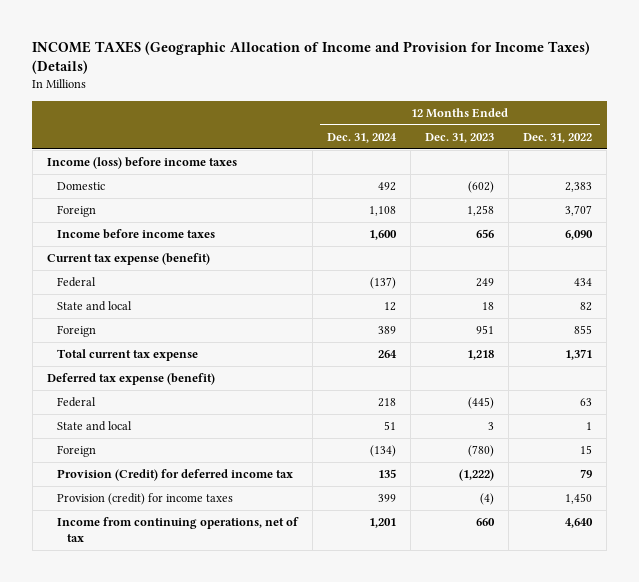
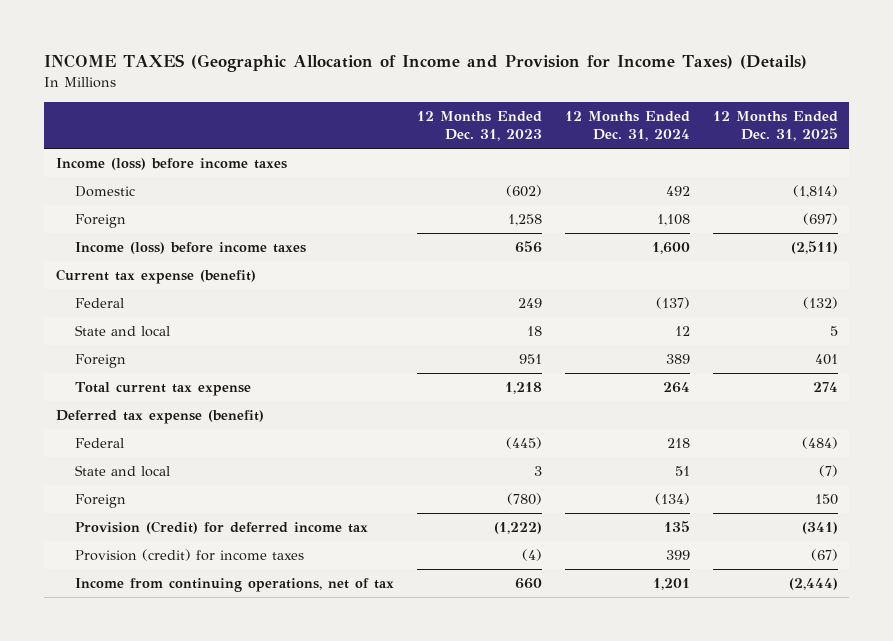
- | 12 Months Ended Dec. 31, 2024 | 12 Months Ended Dec. 31, 2023 | 12 Months Ended Dec. 31, 2022
+ | 12 Months Ended Dec. 31, 2023 | 12 Months Ended Dec. 31, 2024 | 12 Months Ended Dec. 31, 2025
- Income before income taxes | 1,600 | 656 | 6,090
+ Income (loss) before income taxes | 656 | 1,600 | (2,511)

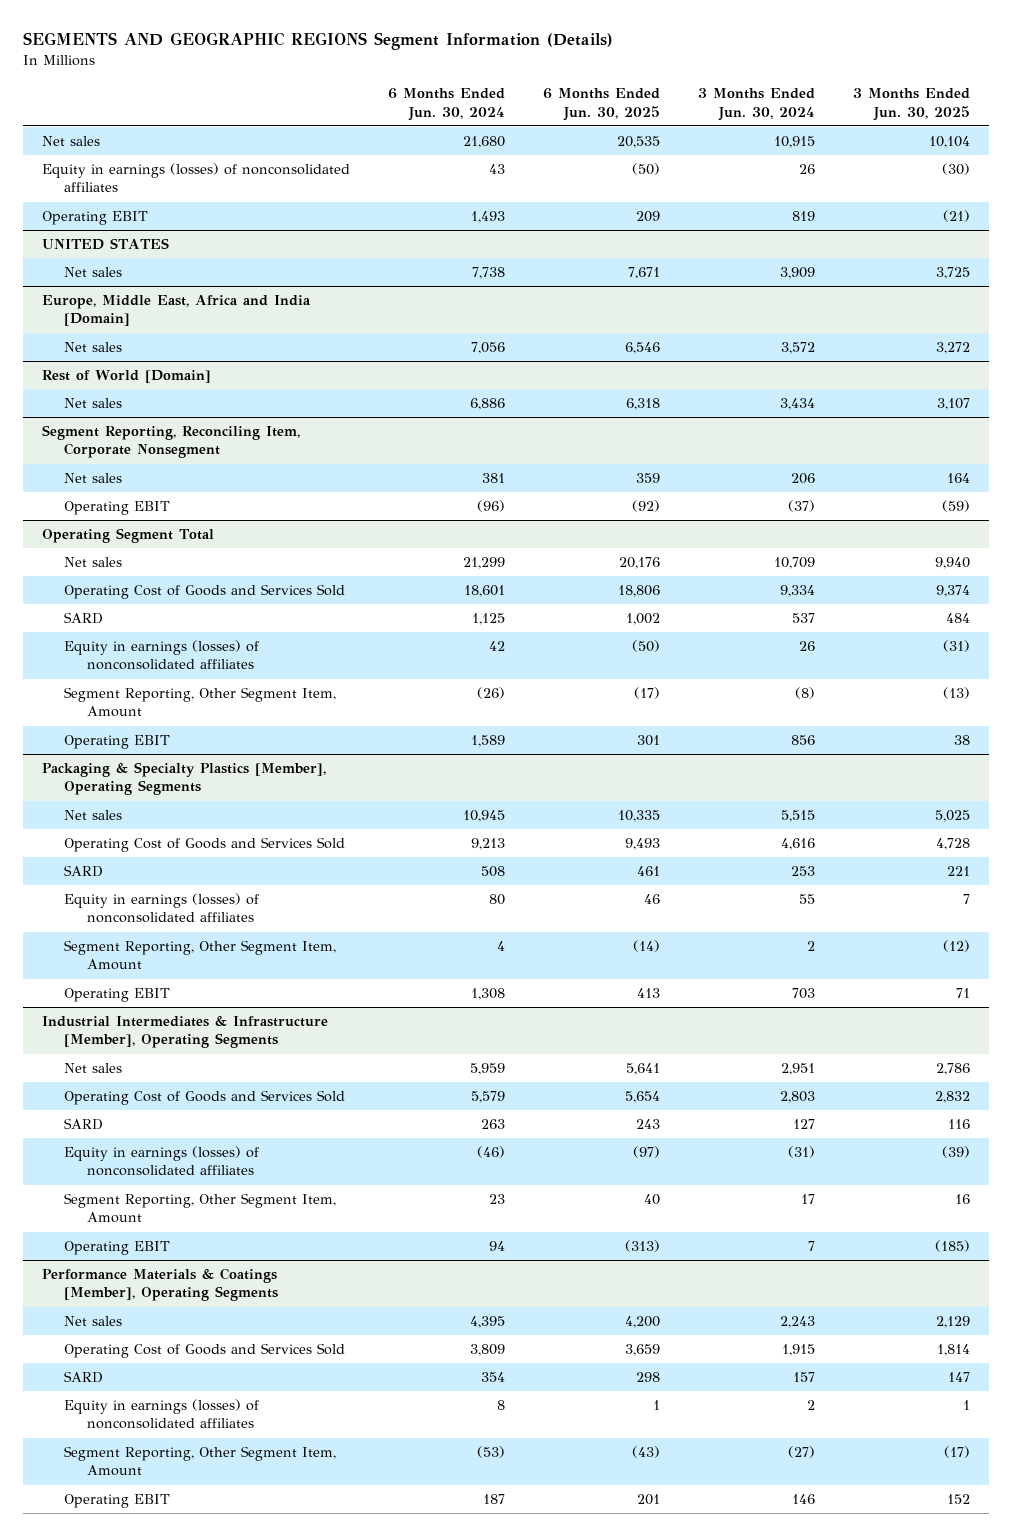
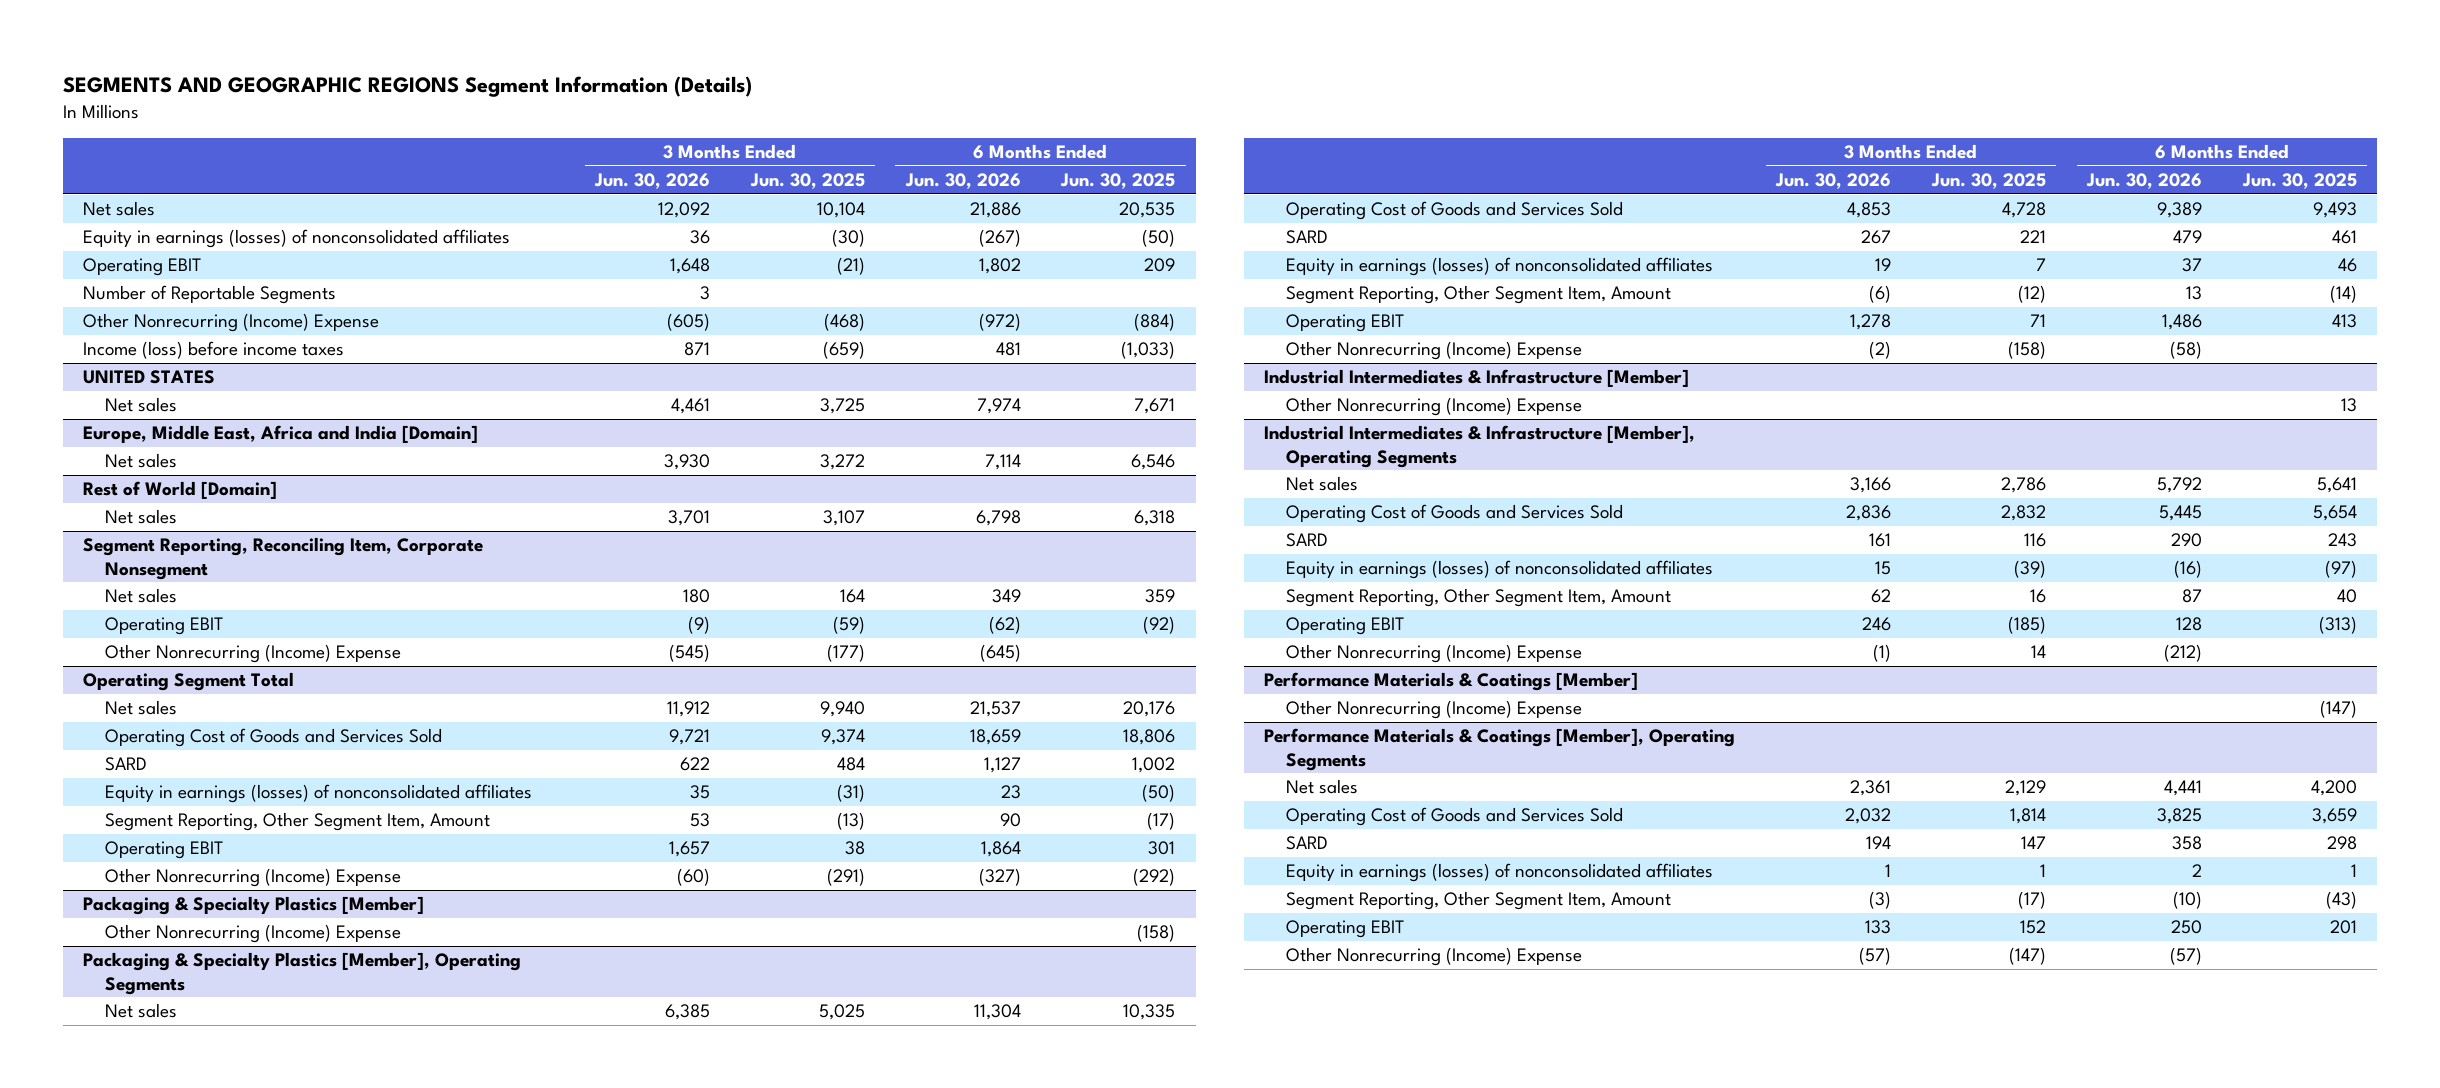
- | 6 Months Ended Jun. 30, 2024 | 6 Months Ended Jun. 30, 2025 | 3 Months Ended Jun. 30, 2024 | 3 Months Ended Jun. 30, 2025
+ | 3 Months Ended Jun. 30, 2026 | 3 Months Ended Jun. 30, 2025 | 6 Months Ended Jun. 30, 2026 | 6 Months Ended Jun. 30, 2025
+ Number of Reportable Segments | 3 | | |
+ Other Nonrecurring (Income) Expense | (605) | (468) | (972) | (884)
+ Income (loss) before income taxes | 871 | (659) | 481 | (1,033)
@ Segment Reporting, Reconciling Item, Corporate Nonsegment
+ Other Nonrecurring (Income) Expense | (545) | (177) | (645) |
@ Operating Segment Total
+ Other Nonrecurring (Income) Expense | (60) | (291) | (327) | (292)
+ Packaging & Specialty Plastics [Member]
+ Other Nonrecurring (Income) Expense | | | | (158)
@ Packaging & Specialty Plastics [Member], Operating Segments
+ Other Nonrecurring (Income) Expense | (2) | (158) | (58) |
+ Industrial Intermediates & Infrastructure [Member]
+ Other Nonrecurring (Income) Expense | | | | 13
@ Industrial Intermediates & Infrastructure [Member], Operating Segments
+ Other Nonrecurring (Income) Expense | (1) | 14 | (212) |
+ Performance Materials & Coatings [Member]
+ Other Nonrecurring (Income) Expense | | | | (147)
@ Performance Materials & Coatings [Member], Operating Segments
+ Other Nonrecurring (Income) Expense | (57) | (147) | (57) |

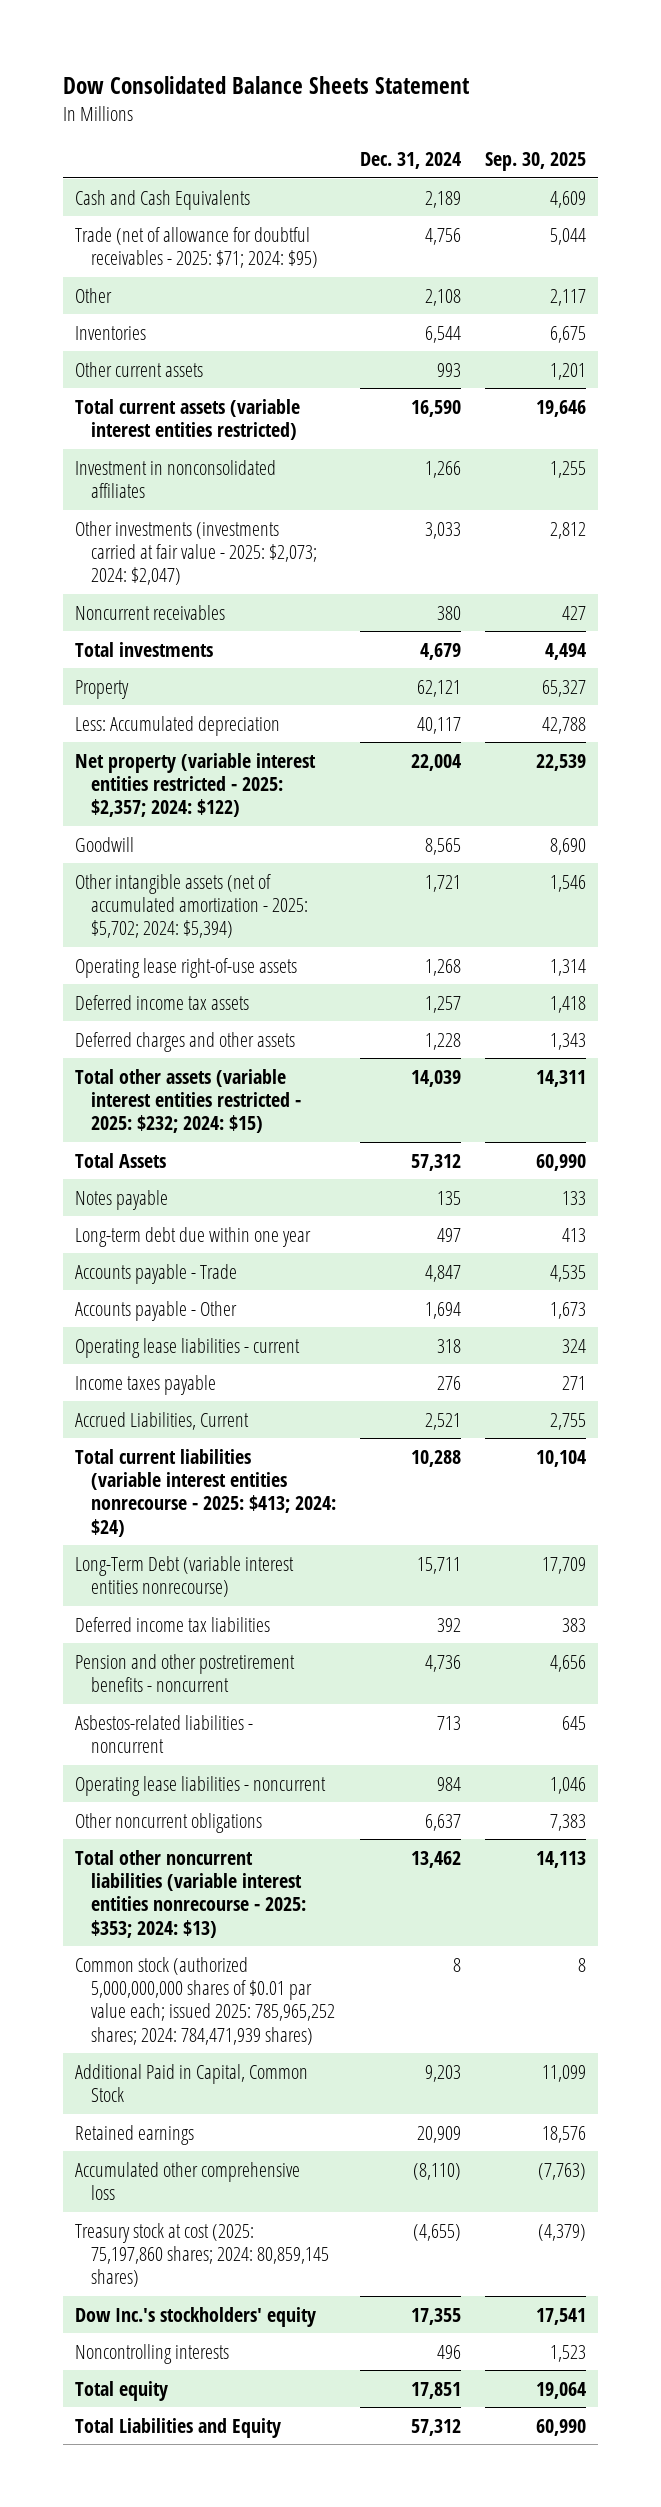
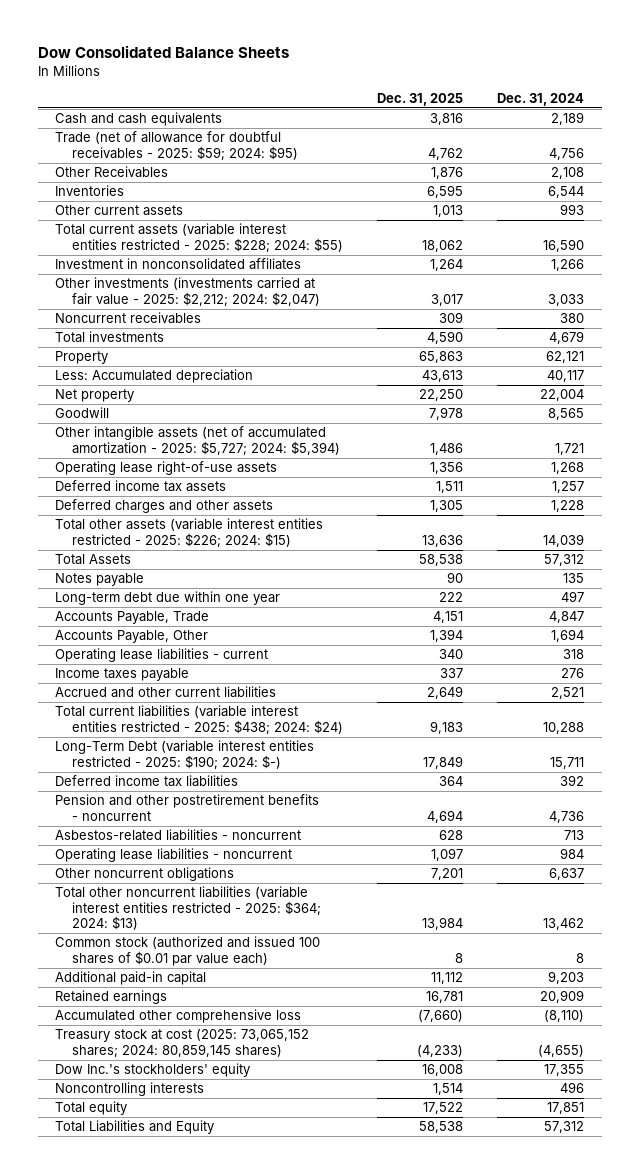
- Dow Consolidated Balance Sheets Statement
+ Dow Consolidated Balance Sheets
- | Dec. 31, 2024 | Sep. 30, 2025
+ | Dec. 31, 2025 | Dec. 31, 2024
- Cash and Cash Equivalents | 2,189 | 4,609
- Trade (net of allowance for doubtful receivables - 2025: $71; 2024: $95) | 4,756 | 5,044
- Other | 2,108 | 2,117
+ Cash and cash equivalents | 3,816 | 2,189
+ Trade (net of allowance for doubtful receivables - 2025: $59; 2024: $95) | 4,762 | 4,756
+ Other Receivables | 1,876 | 2,108
- Total current assets (variable interest entities restricted) | 16,590 | 19,646
+ Total current assets (variable interest entities restricted - 2025: $228; 2024: $55) | 18,062 | 16,590
- Other investments (investments carried at fair value - 2025: $2,073; 2024: $2,047) | 3,033 | 2,812
+ Other investments (investments carried at fair value - 2025: $2,212; 2024: $2,047) | 3,017 | 3,033
- Net property (variable interest entities restricted - 2025: $2,357; 2024: $122) | 22,004 | 22,539
+ Net property | 22,250 | 22,004
- Other intangible assets (net of accumulated amortization - 2025: $5,702; 2024: $5,394) | 1,721 | 1,546
+ Other intangible assets (net of accumulated amortization - 2025: $5,727; 2024: $5,394) | 1,486 | 1,721
- Total other assets (variable interest entities restricted - 2025: $232; 2024: $15) | 14,039 | 14,311
+ Total other assets (variable interest entities restricted - 2025: $226; 2024: $15) | 13,636 | 14,039
- Accounts payable - Trade | 4,847 | 4,535
- Accounts payable - Other | 1,694 | 1,673
+ Accounts Payable, Trade | 4,151 | 4,847
+ Accounts Payable, Other | 1,394 | 1,694
- Accrued Liabilities, Current | 2,521 | 2,755
- Total current liabilities (variable interest entities nonrecourse - 2025: $413; 2024: $24) | 10,288 | 10,104
- Long-Term Debt (variable interest entities nonrecourse) | 15,711 | 17,709
+ Accrued and other current liabilities | 2,649 | 2,521
+ Total current liabilities (variable interest entities restricted - 2025: $438; 2024: $24) | 9,183 | 10,288
+ Long-Term Debt (variable interest entities restricted - 2025: $190; 2024: $-) | 17,849 | 15,711
- Total other noncurrent liabilities (variable interest entities nonrecourse - 2025: $353; 2024: $13) | 13,462 | 14,113
- Common stock (authorized 5,000,000,000 shares of $0.01 par value each; issued 2025: 785,965,252 shares; 2024: 784,471,939 shares) | 8 | 8
- Additional Paid in Capital, Common Stock | 9,203 | 11,099
+ Total other noncurrent liabilities (variable interest entities restricted - 2025: $364; 2024: $13) | 13,984 | 13,462
+ Common stock (authorized and issued 100 shares of $0.01 par value each) | 8 | 8
+ Additional paid-in capital | 11,112 | 9,203
- Treasury stock at cost (2025: 75,197,860 shares; 2024: 80,859,145 shares) | (4,655) | (4,379)
+ Treasury stock at cost (2025: 73,065,152 shares; 2024: 80,859,145 shares) | (4,233) | (4,655)

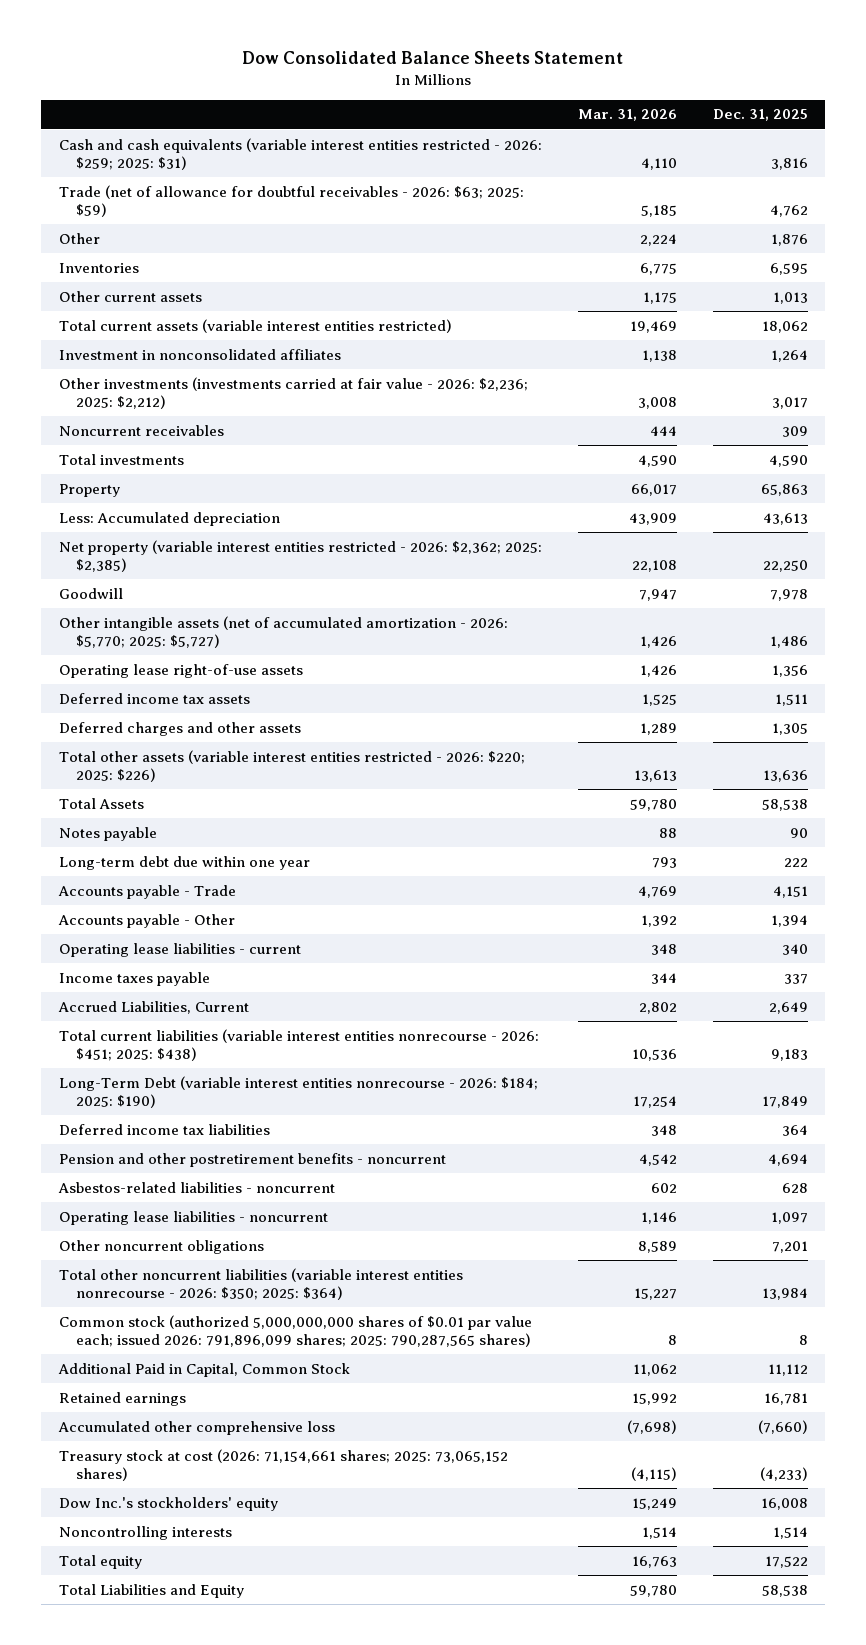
- Dow Consolidated Balance Sheets
+ Dow Consolidated Balance Sheets Statement
- | Dec. 31, 2025 | Dec. 31, 2024
+ | Mar. 31, 2026 | Dec. 31, 2025
- Cash and cash equivalents | 3,816 | 2,189
- Trade (net of allowance for doubtful receivables - 2025: $59; 2024: $95) | 4,762 | 4,756
- Other Receivables | 1,876 | 2,108
+ Cash and cash equivalents (variable interest entities restricted - 2026: $259; 2025: $31) | 4,110 | 3,816
+ Trade (net of allowance for doubtful receivables - 2026: $63; 2025: $59) | 5,185 | 4,762
+ Other | 2,224 | 1,876
- Total current assets (variable interest entities restricted - 2025: $228; 2024: $55) | 18,062 | 16,590
+ Total current assets (variable interest entities restricted) | 19,469 | 18,062
- Other investments (investments carried at fair value - 2025: $2,212; 2024: $2,047) | 3,017 | 3,033
+ Other investments (investments carried at fair value - 2026: $2,236; 2025: $2,212) | 3,008 | 3,017
- Net property | 22,250 | 22,004
+ Net property (variable interest entities restricted - 2026: $2,362; 2025: $2,385) | 22,108 | 22,250
- Other intangible assets (net of accumulated amortization - 2025: $5,727; 2024: $5,394) | 1,486 | 1,721
+ Other intangible assets (net of accumulated amortization - 2026: $5,770; 2025: $5,727) | 1,426 | 1,486
- Total other assets (variable interest entities restricted - 2025: $226; 2024: $15) | 13,636 | 14,039
+ Total other assets (variable interest entities restricted - 2026: $220; 2025: $226) | 13,613 | 13,636
- Accounts Payable, Trade | 4,151 | 4,847
- Accounts Payable, Other | 1,394 | 1,694
+ Accounts payable - Trade | 4,769 | 4,151
+ Accounts payable - Other | 1,392 | 1,394
- Accrued and other current liabilities | 2,649 | 2,521
- Total current liabilities (variable interest entities restricted - 2025: $438; 2024: $24) | 9,183 | 10,288
- Long-Term Debt (variable interest entities restricted - 2025: $190; 2024: $-) | 17,849 | 15,711
+ Accrued Liabilities, Current | 2,802 | 2,649
+ Total current liabilities (variable interest entities nonrecourse - 2026: $451; 2025: $438) | 10,536 | 9,183
+ Long-Term Debt (variable interest entities nonrecourse - 2026: $184; 2025: $190) | 17,254 | 17,849
- Total other noncurrent liabilities (variable interest entities restricted - 2025: $364; 2024: $13) | 13,984 | 13,462
- Common stock (authorized and issued 100 shares of $0.01 par value each) | 8 | 8
- Additional paid-in capital | 11,112 | 9,203
+ Total other noncurrent liabilities (variable interest entities nonrecourse - 2026: $350; 2025: $364) | 15,227 | 13,984
+ Common stock (authorized 5,000,000,000 shares of $0.01 par value each; issued 2026: 791,896,099 shares; 2025: 790,287,565 shares) | 8 | 8
+ Additional Paid in Capital, Common Stock | 11,062 | 11,112
- Treasury stock at cost (2025: 73,065,152 shares; 2024: 80,859,145 shares) | (4,233) | (4,655)
+ Treasury stock at cost (2026: 71,154,661 shares; 2025: 73,065,152 shares) | (4,115) | (4,233)

